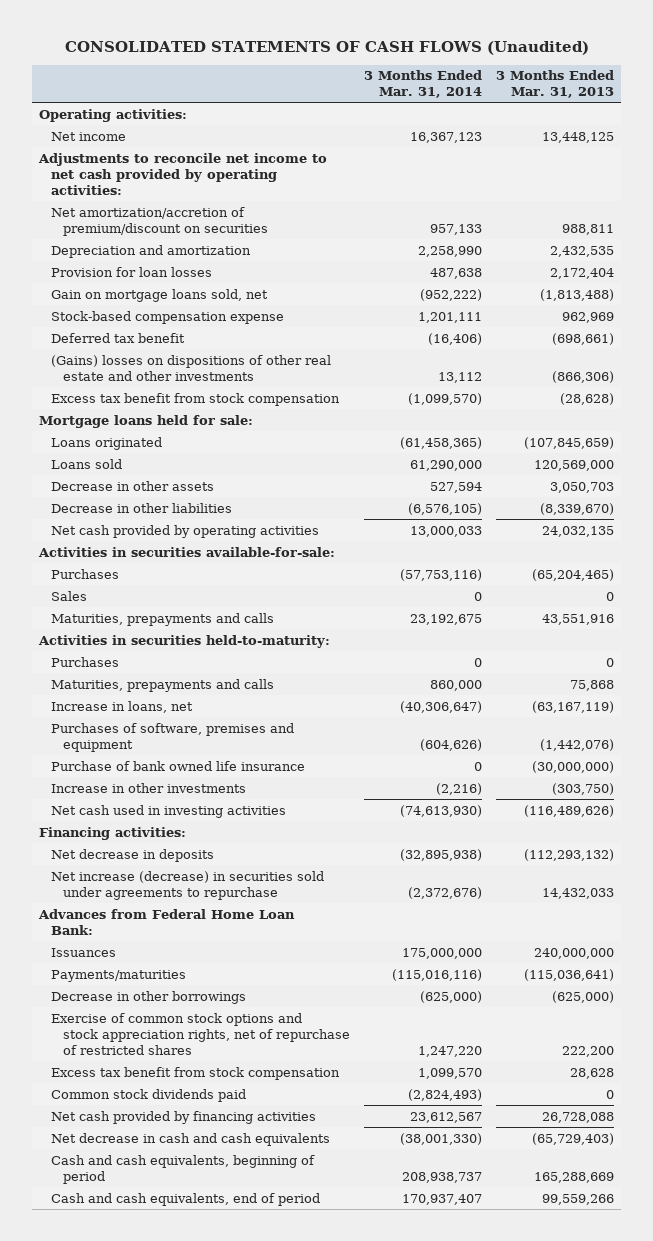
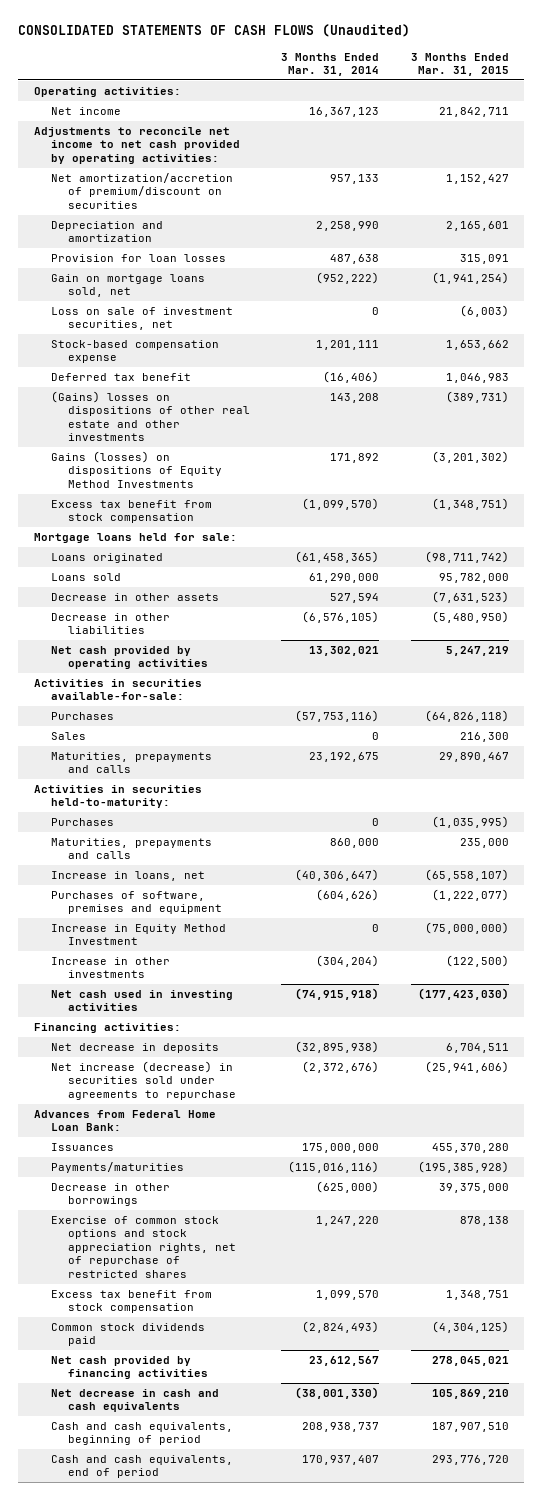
- | 3 Months Ended Mar. 31, 2014 | 3 Months Ended Mar. 31, 2013
+ | 3 Months Ended Mar. 31, 2014 | 3 Months Ended Mar. 31, 2015
+ Loss on sale of investment securities, net | 0 | (6,003)
- (Gains) losses on dispositions of other real estate and other investments | 13,112 | (866,306)
+ (Gains) losses on dispositions of other real estate and other investments | 143,208 | (389,731)
+ Gains (losses) on dispositions of Equity Method Investments | 171,892 | (3,201,302)
- Net cash provided by operating activities | 13,000,033 | 24,032,135
+ Net cash provided by operating activities | 13,302,021 | 5,247,219
- Purchase of bank owned life insurance | 0 | (30,000,000)
- Increase in other investments | (2,216) | (303,750)
- Net cash used in investing activities | (74,613,930) | (116,489,626)
+ Increase in Equity Method Investment | 0 | (75,000,000)
+ Increase in other investments | (304,204) | (122,500)
+ Net cash used in investing activities | (74,915,918) | (177,423,030)

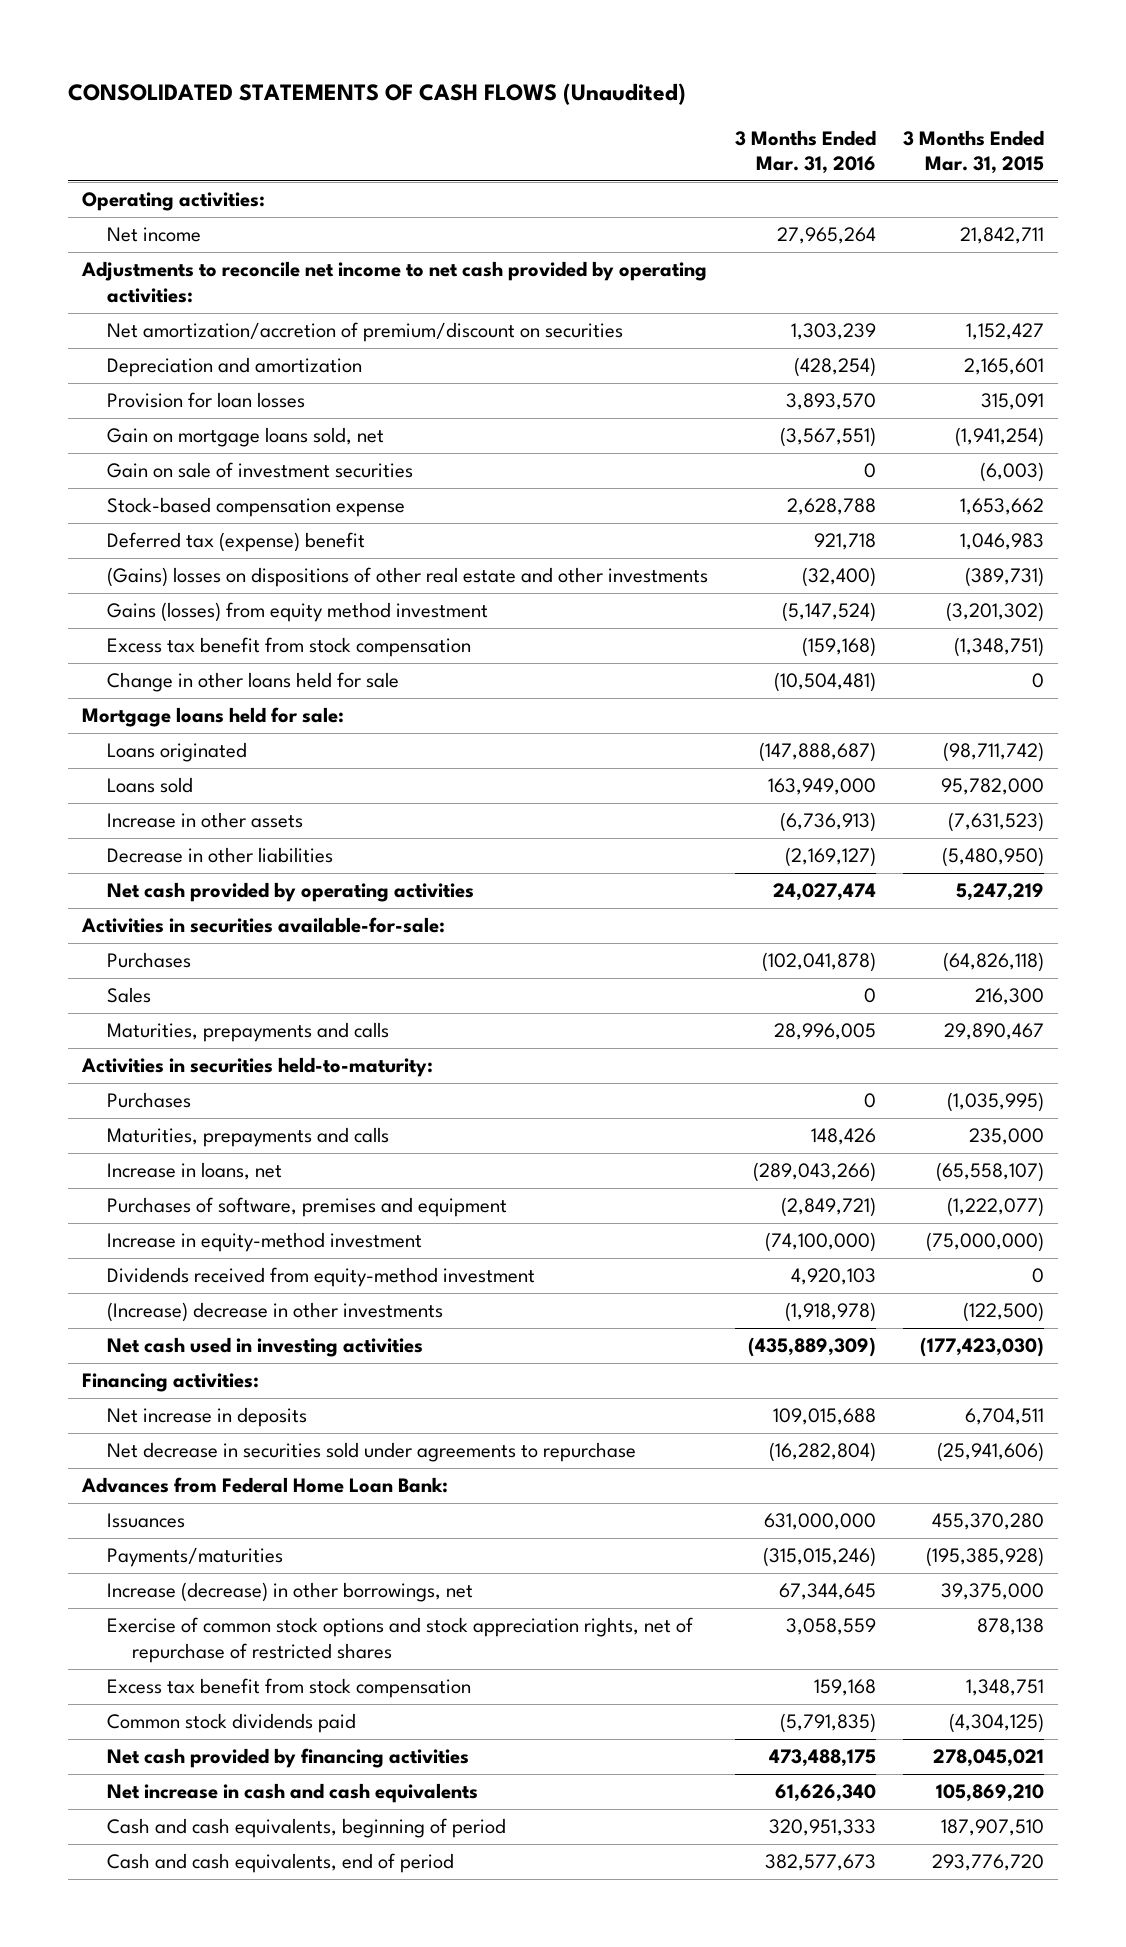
- | 3 Months Ended Mar. 31, 2014 | 3 Months Ended Mar. 31, 2015
+ | 3 Months Ended Mar. 31, 2016 | 3 Months Ended Mar. 31, 2015
- Loss on sale of investment securities, net | 0 | (6,003)
+ Gain on sale of investment securities | 0 | (6,003)
- Deferred tax benefit | (16,406) | 1,046,983
+ Deferred tax (expense) benefit | 921,718 | 1,046,983
- Gains (losses) on dispositions of Equity Method Investments | 171,892 | (3,201,302)
+ Gains (losses) from equity method investment | (5,147,524) | (3,201,302)
+ Change in other loans held for sale | (10,504,481) | 0
- Decrease in other assets | 527,594 | (7,631,523)
+ Increase in other assets | (6,736,913) | (7,631,523)
- Increase in Equity Method Investment | 0 | (75,000,000)
- Increase in other investments | (304,204) | (122,500)
+ Increase in equity-method investment | (74,100,000) | (75,000,000)
+ Dividends received from equity-method investment | 4,920,103 | 0
+ (Increase) decrease in other investments | (1,918,978) | (122,500)
- Net decrease in deposits | (32,895,938) | 6,704,511
- Net increase (decrease) in securities sold under agreements to repurchase | (2,372,676) | (25,941,606)
+ Net increase in deposits | 109,015,688 | 6,704,511
+ Net decrease in securities sold under agreements to repurchase | (16,282,804) | (25,941,606)
- Decrease in other borrowings | (625,000) | 39,375,000
+ Increase (decrease) in other borrowings, net | 67,344,645 | 39,375,000
- Net decrease in cash and cash equivalents | (38,001,330) | 105,869,210
+ Net increase in cash and cash equivalents | 61,626,340 | 105,869,210

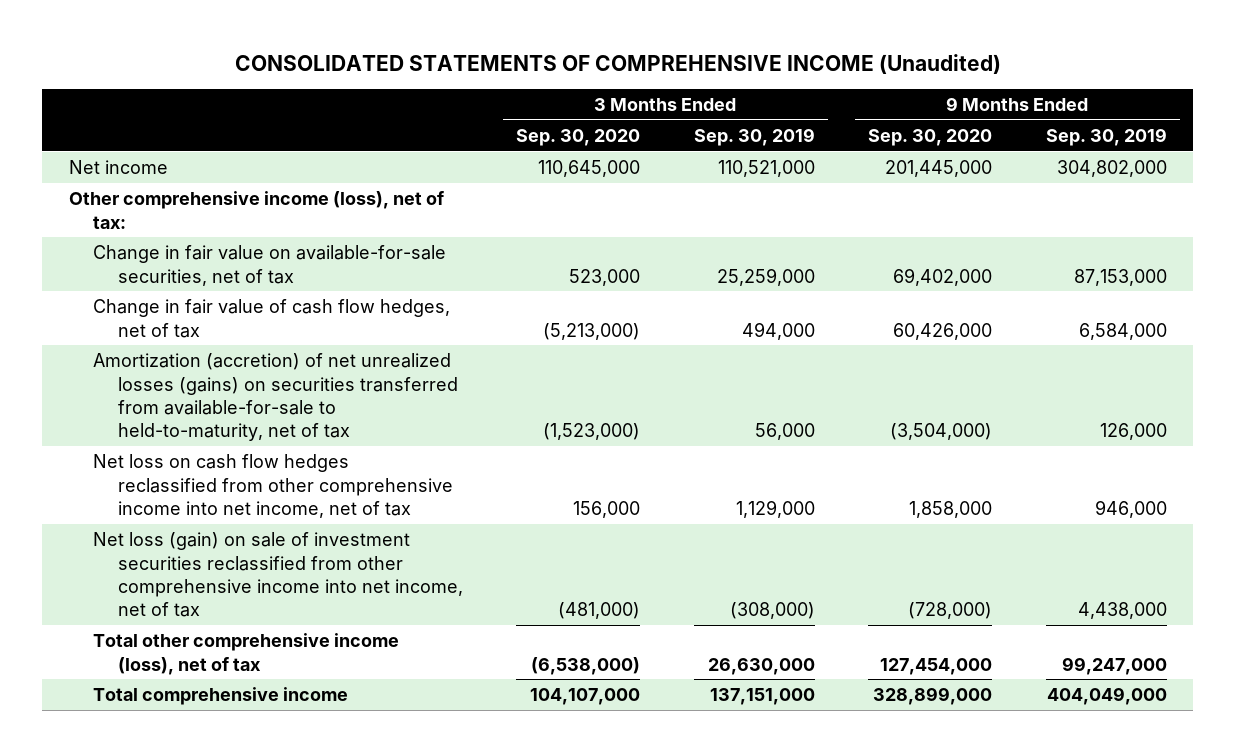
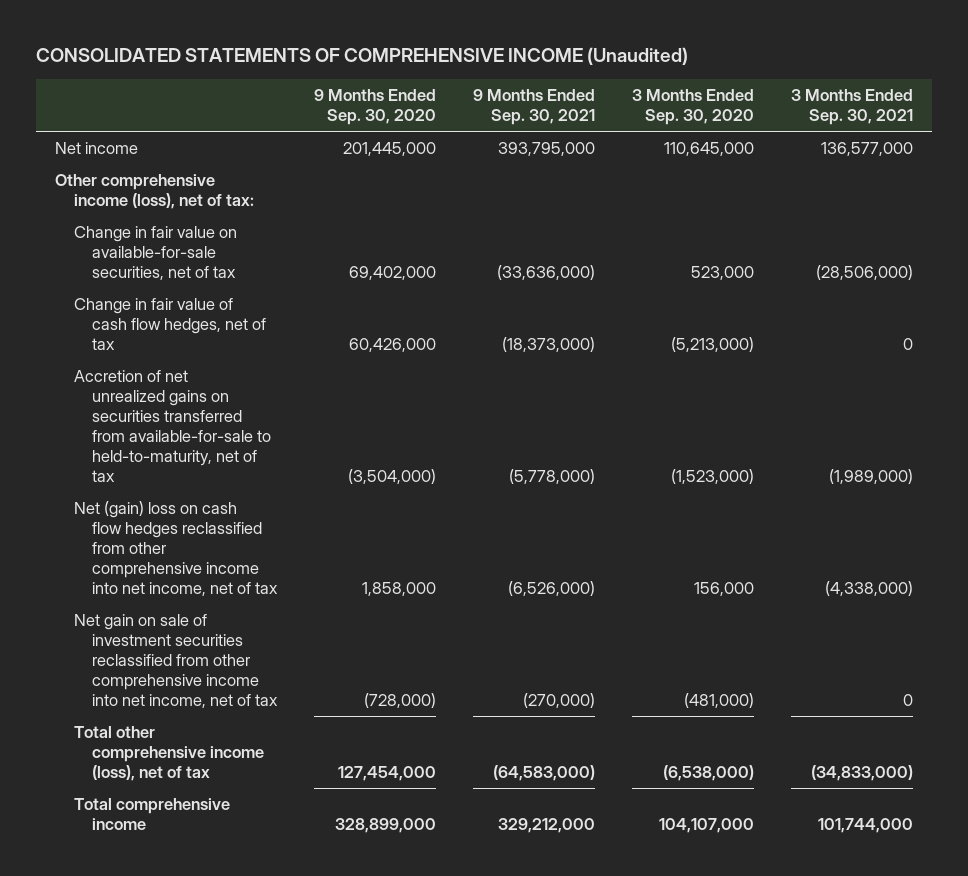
- | 3 Months Ended Sep. 30, 2020 | 3 Months Ended Sep. 30, 2019 | 9 Months Ended Sep. 30, 2020 | 9 Months Ended Sep. 30, 2019
+ | 9 Months Ended Sep. 30, 2020 | 9 Months Ended Sep. 30, 2021 | 3 Months Ended Sep. 30, 2020 | 3 Months Ended Sep. 30, 2021
- Amortization (accretion) of net unrealized losses (gains) on securities transferred from available-for-sale to held-to-maturity, net of tax | (1,523,000) | 56,000 | (3,504,000) | 126,000
- Net loss on cash flow hedges reclassified from other comprehensive income into net income, net of tax | 156,000 | 1,129,000 | 1,858,000 | 946,000
- Net loss (gain) on sale of investment securities reclassified from other comprehensive income into net income, net of tax | (481,000) | (308,000) | (728,000) | 4,438,000
+ Accretion of net unrealized gains on securities transferred from available-for-sale to held-to-maturity, net of tax | (3,504,000) | (5,778,000) | (1,523,000) | (1,989,000)
+ Net (gain) loss on cash flow hedges reclassified from other comprehensive income into net income, net of tax | 1,858,000 | (6,526,000) | 156,000 | (4,338,000)
+ Net gain on sale of investment securities reclassified from other comprehensive income into net income, net of tax | (728,000) | (270,000) | (481,000) | 0

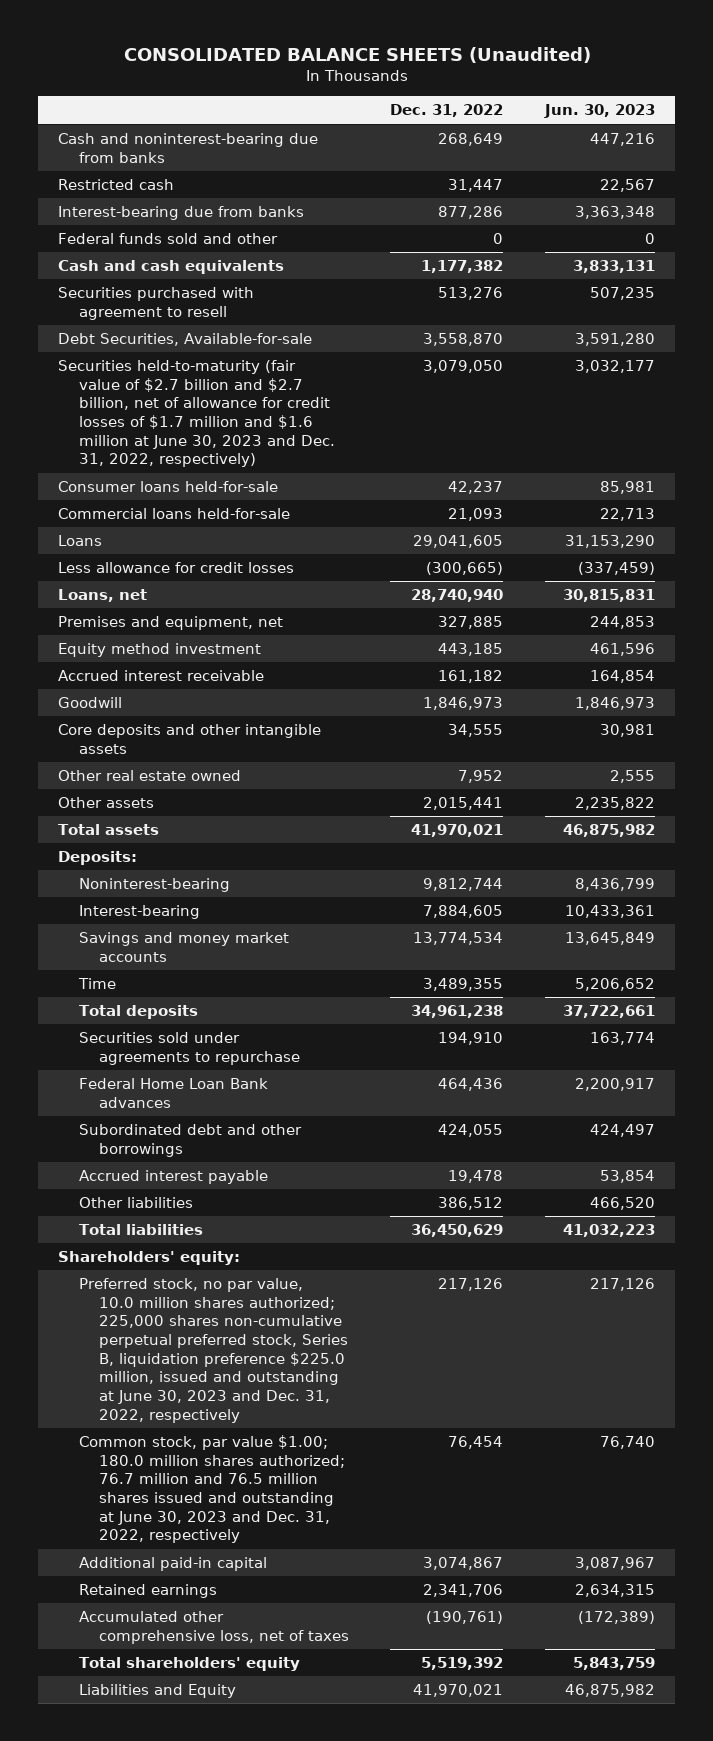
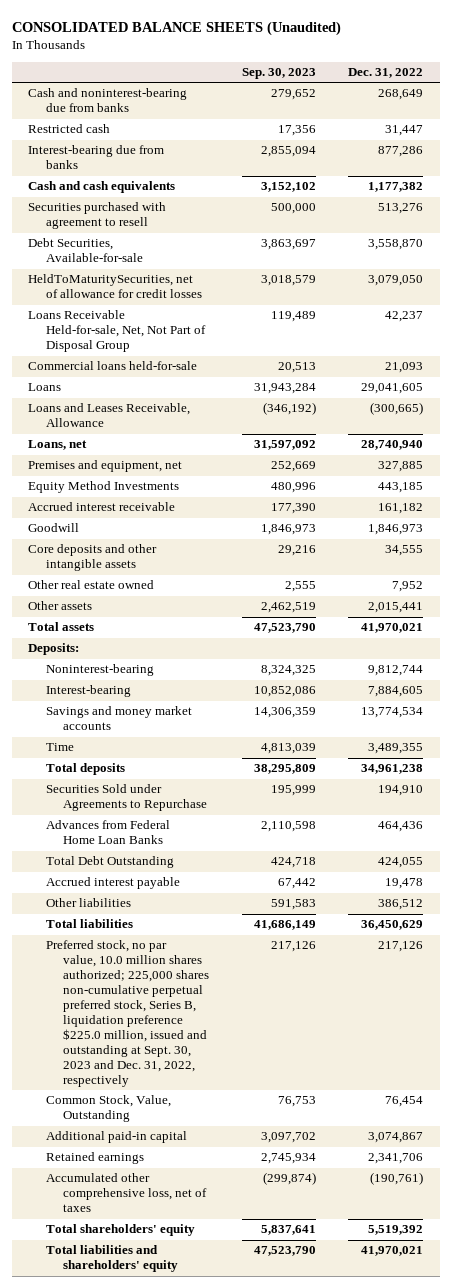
- | Dec. 31, 2022 | Jun. 30, 2023
+ | Sep. 30, 2023 | Dec. 31, 2022
- Federal funds sold and other | 0 | 0
- Securities held-to-maturity (fair value of $2.7 billion and $2.7 billion, net of allowance for credit losses of $1.7 million and $1.6 million at June 30, 2023 and Dec. 31, 2022, respectively) | 3,079,050 | 3,032,177
- Consumer loans held-for-sale | 42,237 | 85,981
+ HeldToMaturitySecurities, net of allowance for credit losses | 3,018,579 | 3,079,050
+ Loans Receivable Held-for-sale, Net, Not Part of Disposal Group | 119,489 | 42,237
- Less allowance for credit losses | (300,665) | (337,459)
+ Loans and Leases Receivable, Allowance | (346,192) | (300,665)
- Equity method investment | 443,185 | 461,596
+ Equity Method Investments | 480,996 | 443,185
- Securities sold under agreements to repurchase | 194,910 | 163,774
- Federal Home Loan Bank advances | 464,436 | 2,200,917
- Subordinated debt and other borrowings | 424,055 | 424,497
+ Securities Sold under Agreements to Repurchase | 195,999 | 194,910
+ Advances from Federal Home Loan Banks | 2,110,598 | 464,436
+ Total Debt Outstanding | 424,718 | 424,055
- Shareholders' equity:
- Preferred stock, no par value, 10.0 million shares authorized; 225,000 shares non-cumulative perpetual preferred stock, Series B, liquidation preference $225.0 million, issued and outstanding at June 30, 2023 and Dec. 31, 2022, respectively | 217,126 | 217,126
- Common stock, par value $1.00; 180.0 million shares authorized; 76.7 million and 76.5 million shares issued and outstanding at June 30, 2023 and Dec. 31, 2022, respectively | 76,454 | 76,740
+ Preferred stock, no par value, 10.0 million shares authorized; 225,000 shares non-cumulative perpetual preferred stock, Series B, liquidation preference $225.0 million, issued and outstanding at Sept. 30, 2023 and Dec. 31, 2022, respectively | 217,126 | 217,126
+ Common Stock, Value, Outstanding | 76,753 | 76,454
- Liabilities and Equity | 41,970,021 | 46,875,982
+ Total liabilities and shareholders' equity | 47,523,790 | 41,970,021

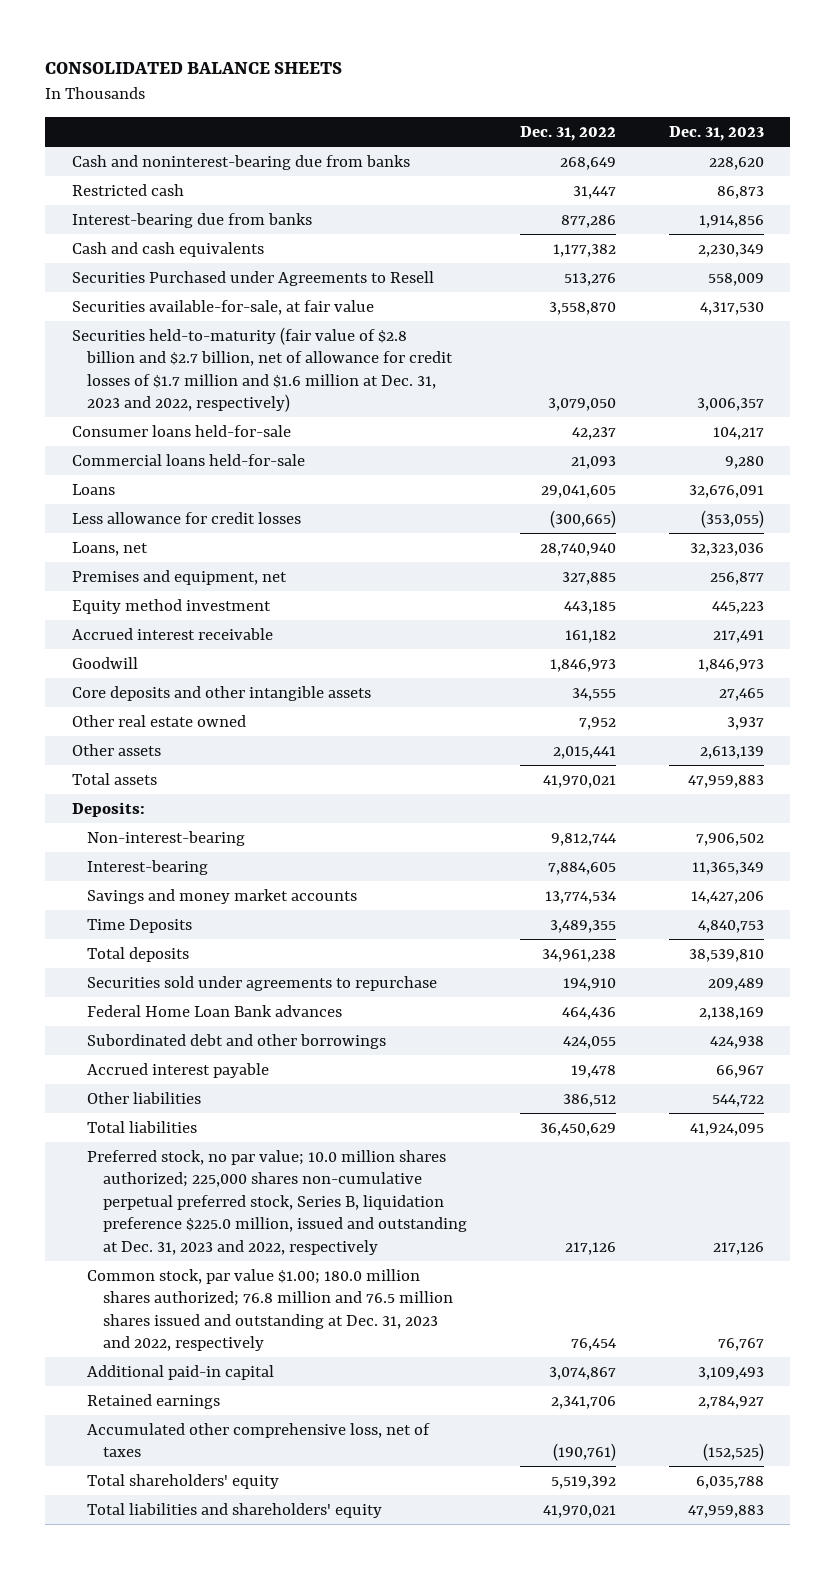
- CONSOLIDATED BALANCE SHEETS (Unaudited)
+ CONSOLIDATED BALANCE SHEETS
- | Sep. 30, 2023 | Dec. 31, 2022
+ | Dec. 31, 2022 | Dec. 31, 2023
- Securities purchased with agreement to resell | 500,000 | 513,276
- Debt Securities, Available-for-sale | 3,863,697 | 3,558,870
- HeldToMaturitySecurities, net of allowance for credit losses | 3,018,579 | 3,079,050
- Loans Receivable Held-for-sale, Net, Not Part of Disposal Group | 119,489 | 42,237
+ Securities Purchased under Agreements to Resell | 513,276 | 558,009
+ Securities available-for-sale, at fair value | 3,558,870 | 4,317,530
+ Securities held-to-maturity (fair value of $2.8 billion and $2.7 billion, net of allowance for credit losses of $1.7 million and $1.6 million at Dec. 31, 2023 and 2022, respectively) | 3,079,050 | 3,006,357
+ Consumer loans held-for-sale | 42,237 | 104,217
- Loans and Leases Receivable, Allowance | (346,192) | (300,665)
+ Less allowance for credit losses | (300,665) | (353,055)
- Equity Method Investments | 480,996 | 443,185
+ Equity method investment | 443,185 | 445,223
- Noninterest-bearing | 8,324,325 | 9,812,744
+ Non-interest-bearing | 9,812,744 | 7,906,502
- Time | 4,813,039 | 3,489,355
+ Time Deposits | 3,489,355 | 4,840,753
- Securities Sold under Agreements to Repurchase | 195,999 | 194,910
- Advances from Federal Home Loan Banks | 2,110,598 | 464,436
- Total Debt Outstanding | 424,718 | 424,055
+ Securities sold under agreements to repurchase | 194,910 | 209,489
+ Federal Home Loan Bank advances | 464,436 | 2,138,169
+ Subordinated debt and other borrowings | 424,055 | 424,938
- Preferred stock, no par value, 10.0 million shares authorized; 225,000 shares non-cumulative perpetual preferred stock, Series B, liquidation preference $225.0 million, issued and outstanding at Sept. 30, 2023 and Dec. 31, 2022, respectively | 217,126 | 217,126
- Common Stock, Value, Outstanding | 76,753 | 76,454
+ Preferred stock, no par value; 10.0 million shares authorized; 225,000 shares non-cumulative perpetual preferred stock, Series B, liquidation preference $225.0 million, issued and outstanding at Dec. 31, 2023 and 2022, respectively | 217,126 | 217,126
+ Common stock, par value $1.00; 180.0 million shares authorized; 76.8 million and 76.5 million shares issued and outstanding at Dec. 31, 2023 and 2022, respectively | 76,454 | 76,767

